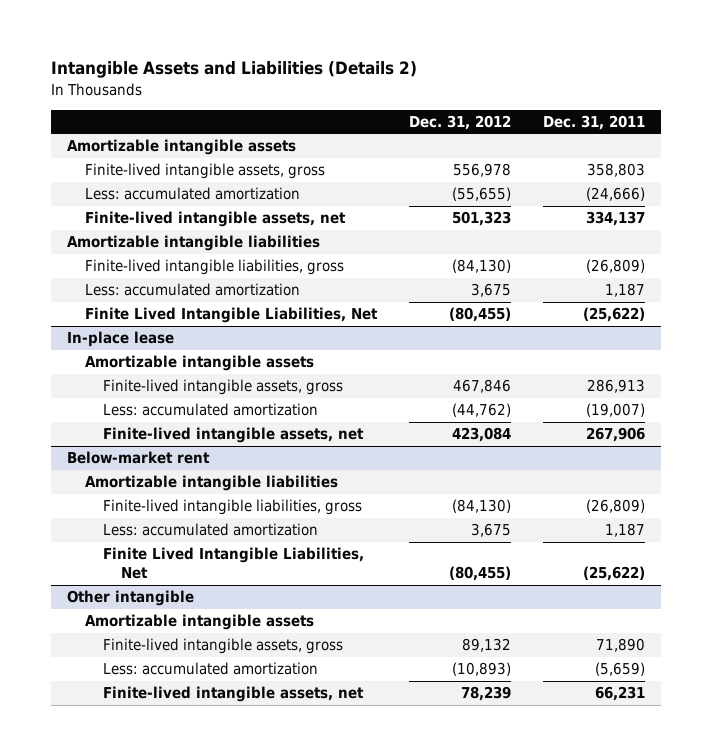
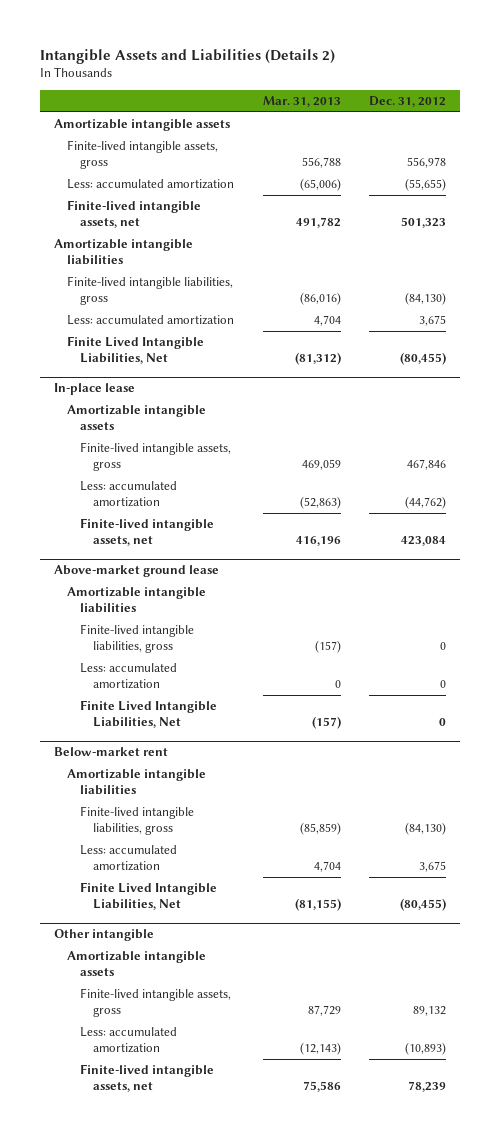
- | Dec. 31, 2012 | Dec. 31, 2011
+ | Mar. 31, 2013 | Dec. 31, 2012
+ Above-market ground lease
+ Amortizable intangible liabilities
+ Finite-lived intangible liabilities, gross | (157) | 0
+ Less: accumulated amortization | 0 | 0
+ Finite Lived Intangible Liabilities, Net | (157) | 0

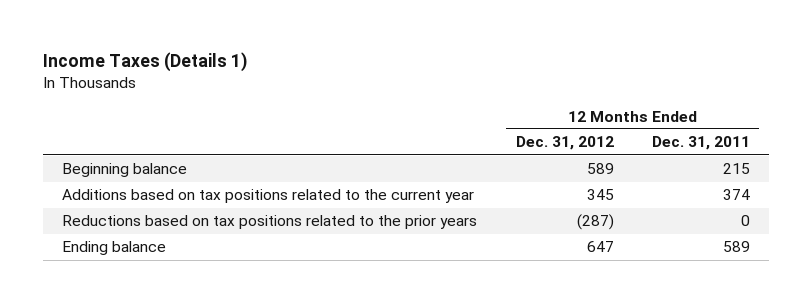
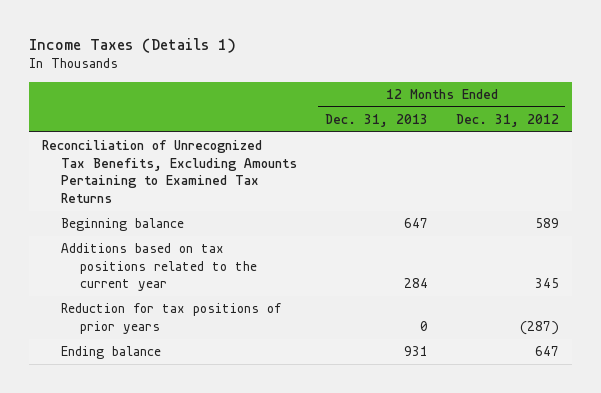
- | 12 Months Ended Dec. 31, 2012 | 12 Months Ended Dec. 31, 2011
+ | 12 Months Ended Dec. 31, 2013 | 12 Months Ended Dec. 31, 2012
+ Reconciliation of Unrecognized Tax Benefits, Excluding Amounts Pertaining to Examined Tax Returns
- Reductions based on tax positions related to the prior years | (287) | 0
+ Reduction for tax positions of prior years | 0 | (287)

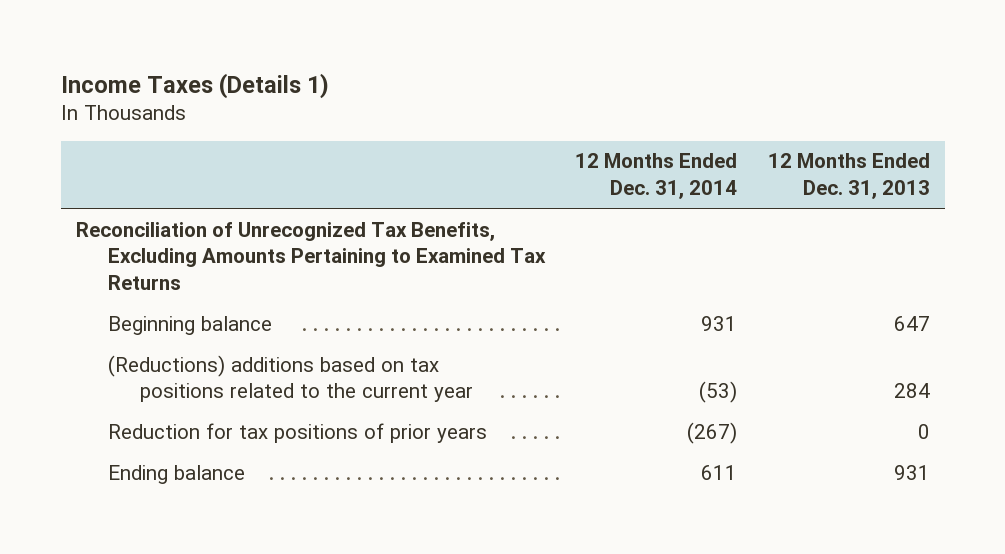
- | 12 Months Ended Dec. 31, 2013 | 12 Months Ended Dec. 31, 2012
+ | 12 Months Ended Dec. 31, 2014 | 12 Months Ended Dec. 31, 2013
- Additions based on tax positions related to the current year | 284 | 345
+ (Reductions) additions based on tax positions related to the current year | (53) | 284

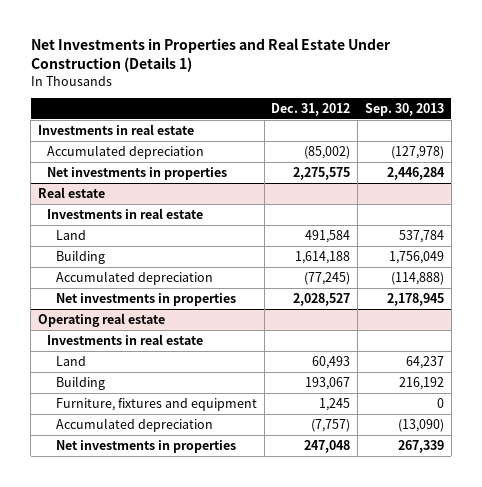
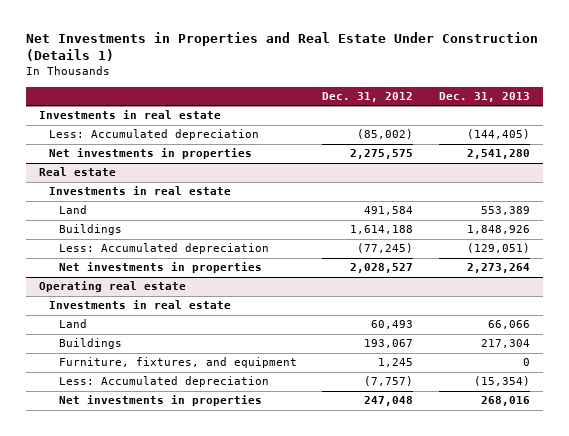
- | Dec. 31, 2012 | Sep. 30, 2013
+ | Dec. 31, 2012 | Dec. 31, 2013
- Accumulated depreciation | (85,002) | (127,978)
+ Less: Accumulated depreciation | (85,002) | (144,405)
@ Real estate
- Building | 1,614,188 | 1,756,049
- Accumulated depreciation | (77,245) | (114,888)
+ Buildings | 1,614,188 | 1,848,926
+ Less: Accumulated depreciation | (77,245) | (129,051)
@ Operating real estate
- Building | 193,067 | 216,192
- Furniture, fixtures and equipment | 1,245 | 0
- Accumulated depreciation | (7,757) | (13,090)
+ Buildings | 193,067 | 217,304
+ Furniture, fixtures, and equipment | 1,245 | 0
+ Less: Accumulated depreciation | (7,757) | (15,354)

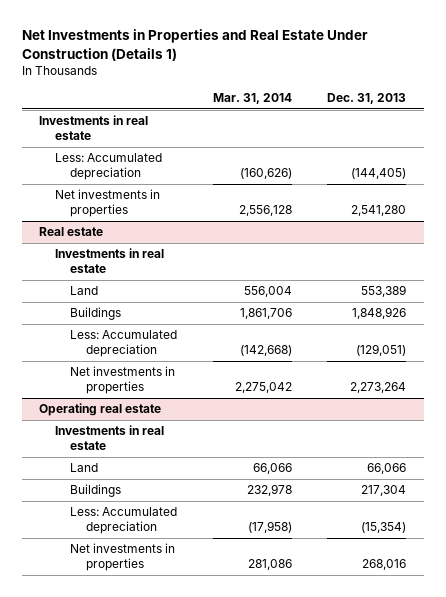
- | Dec. 31, 2012 | Dec. 31, 2013
+ | Mar. 31, 2014 | Dec. 31, 2013
@ Operating real estate
- Furniture, fixtures, and equipment | 1,245 | 0

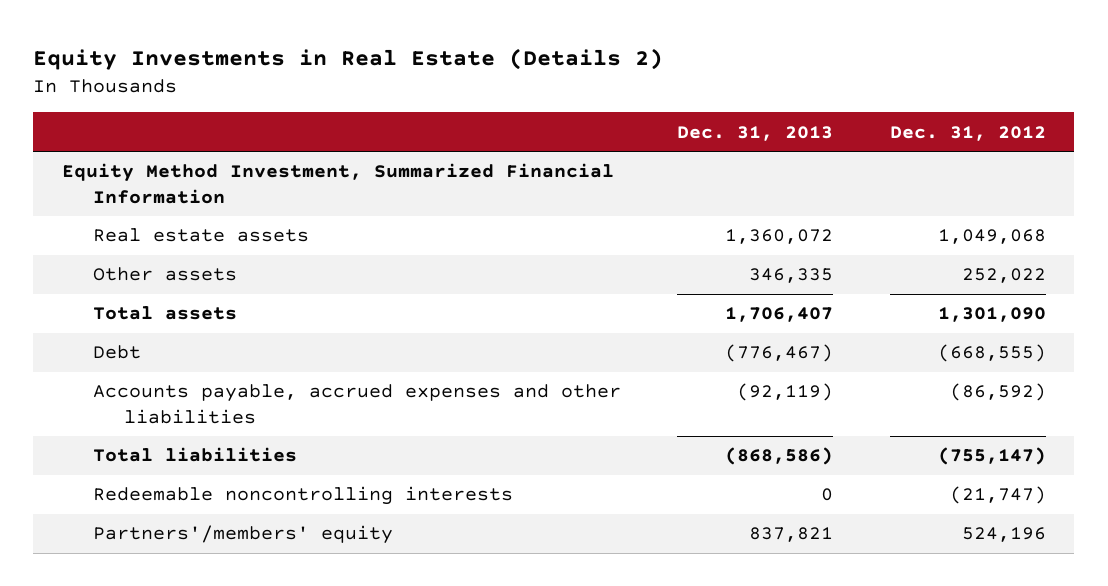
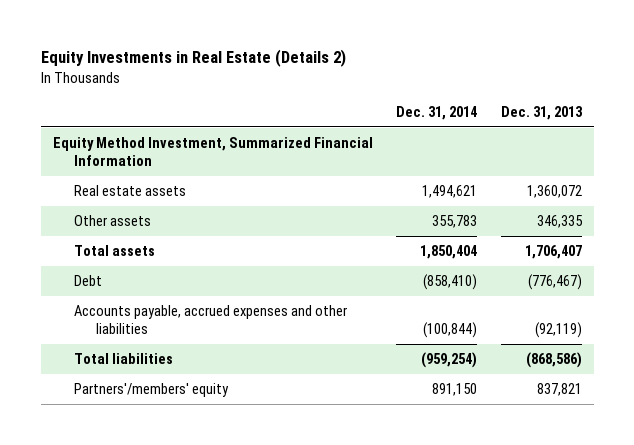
- | Dec. 31, 2013 | Dec. 31, 2012
+ | Dec. 31, 2014 | Dec. 31, 2013
- Redeemable noncontrolling interests | 0 | (21,747)

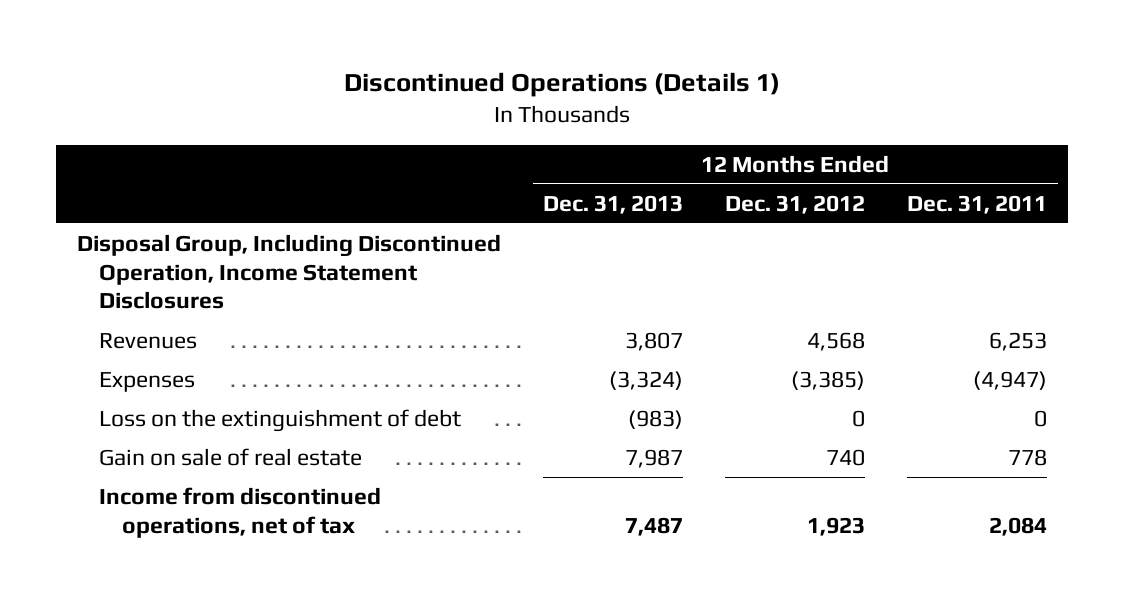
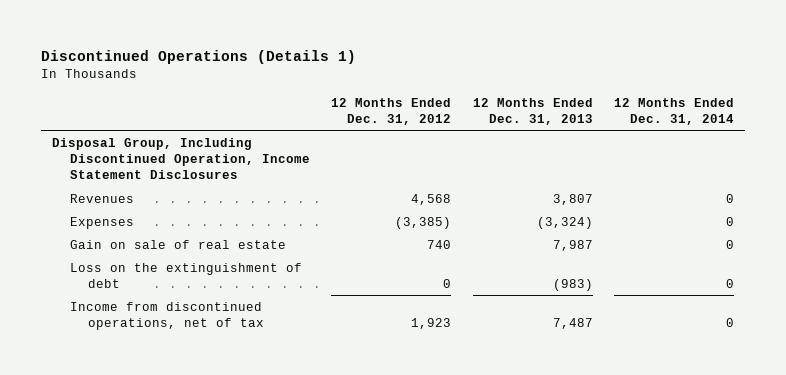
- | 12 Months Ended Dec. 31, 2013 | 12 Months Ended Dec. 31, 2012 | 12 Months Ended Dec. 31, 2011
+ | 12 Months Ended Dec. 31, 2012 | 12 Months Ended Dec. 31, 2013 | 12 Months Ended Dec. 31, 2014
moved down: Loss on the extinguishment of debt | 0 | (983) | 0

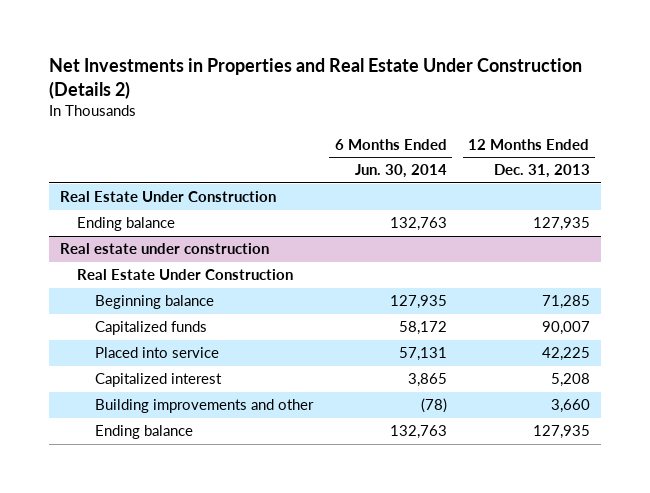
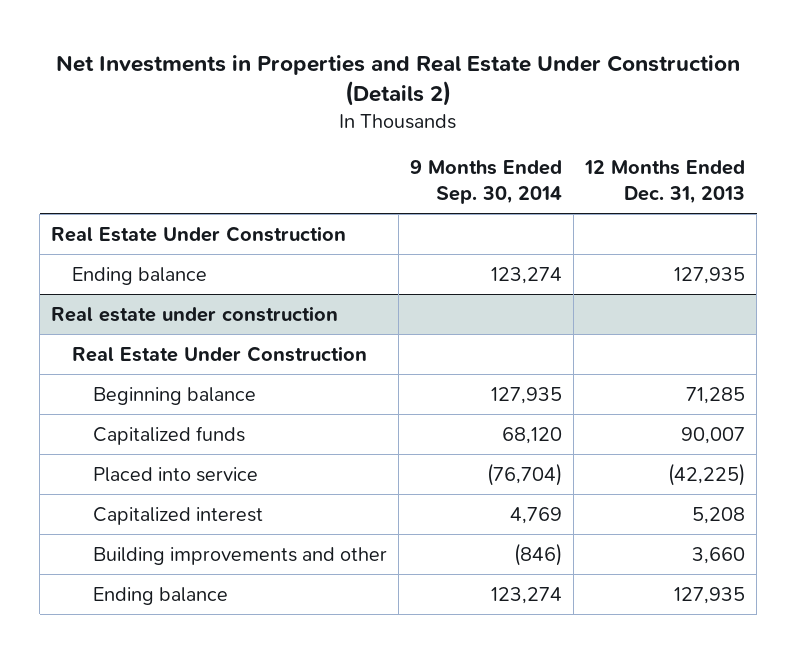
- | 6 Months Ended Jun. 30, 2014 | 12 Months Ended Dec. 31, 2013
+ | 9 Months Ended Sep. 30, 2014 | 12 Months Ended Dec. 31, 2013
@ Real estate under construction
- Placed into service | 57,131 | 42,225
+ Placed into service | (76,704) | (42,225)

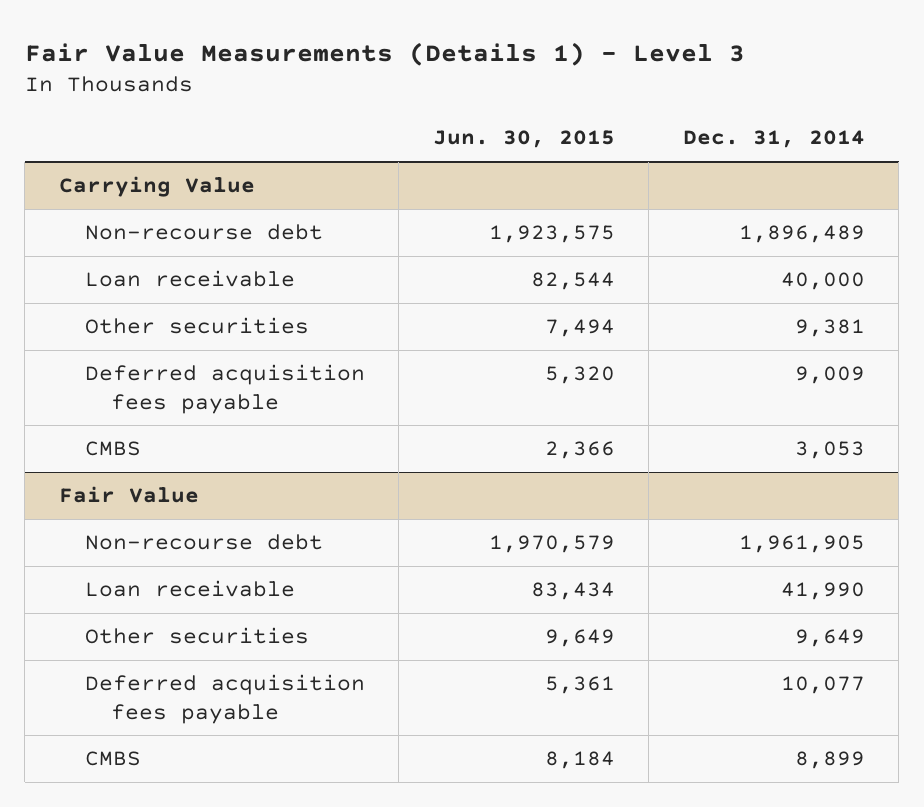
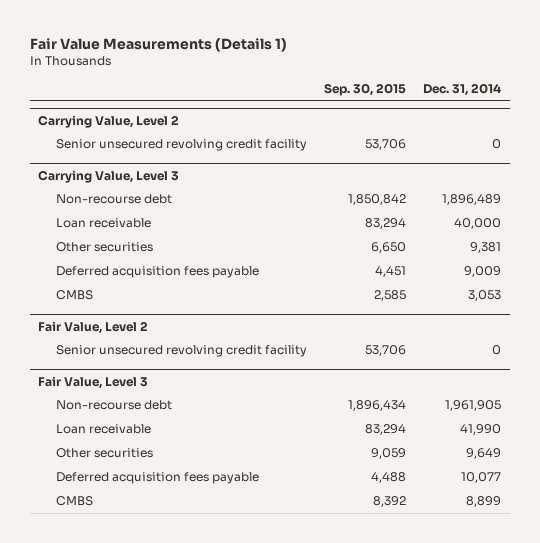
- Fair Value Measurements (Details 1) - Level 3
+ Fair Value Measurements (Details 1)
- | Jun. 30, 2015 | Dec. 31, 2014
+ | Sep. 30, 2015 | Dec. 31, 2014
- Carrying Value
+ Carrying Value, Level 2
+ Senior unsecured revolving credit facility | 53,706 | 0
+ Carrying Value, Level 3
- Fair Value
+ Fair Value, Level 2
+ Senior unsecured revolving credit facility | 53,706 | 0
+ Fair Value, Level 3

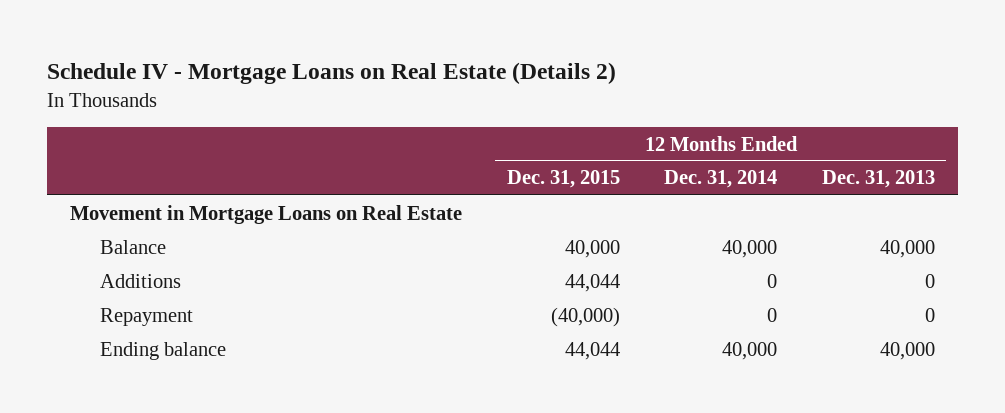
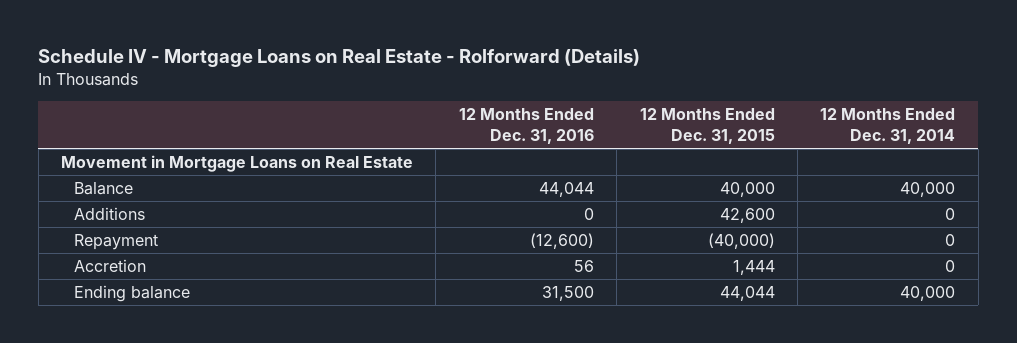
- Schedule IV - Mortgage Loans on Real Estate (Details 2)
+ Schedule IV - Mortgage Loans on Real Estate - Rolforward (Details)
- | 12 Months Ended Dec. 31, 2015 | 12 Months Ended Dec. 31, 2014 | 12 Months Ended Dec. 31, 2013
+ | 12 Months Ended Dec. 31, 2016 | 12 Months Ended Dec. 31, 2015 | 12 Months Ended Dec. 31, 2014
- Additions | 44,044 | 0 | 0
+ Additions | 0 | 42,600 | 0
+ Accretion | 56 | 1,444 | 0

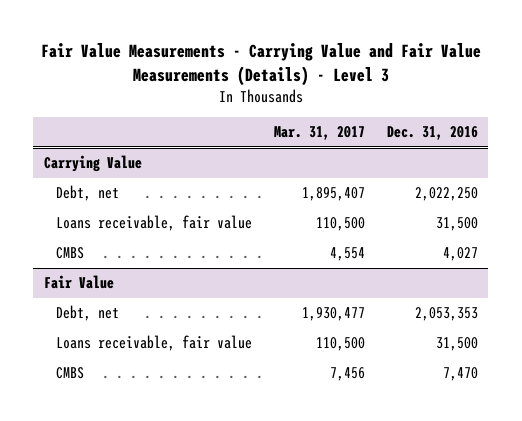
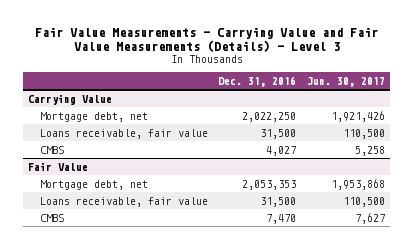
- | Mar. 31, 2017 | Dec. 31, 2016
+ | Dec. 31, 2016 | Jun. 30, 2017
@ Carrying Value
- Debt, net | 1,895,407 | 2,022,250
+ Mortgage debt, net | 2,022,250 | 1,921,426
@ Fair Value
- Debt, net | 1,930,477 | 2,053,353
+ Mortgage debt, net | 2,053,353 | 1,953,868

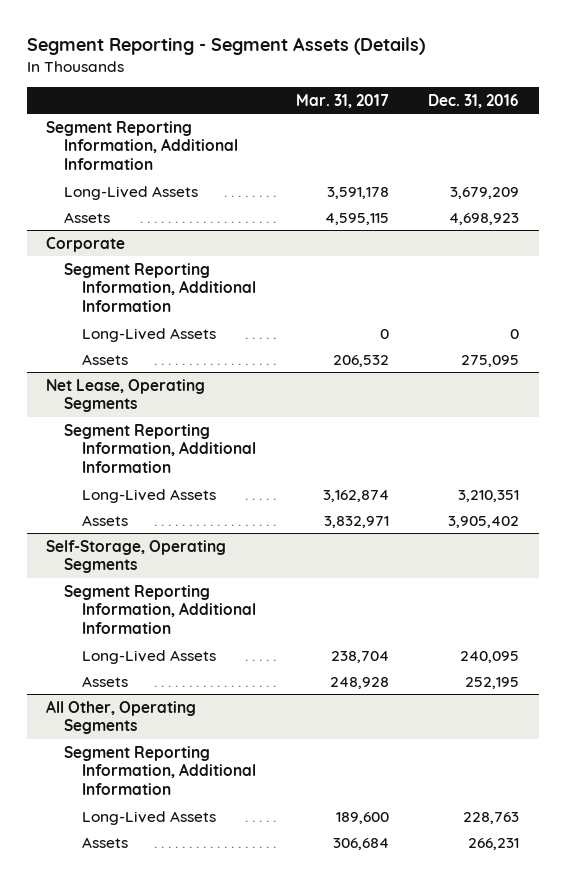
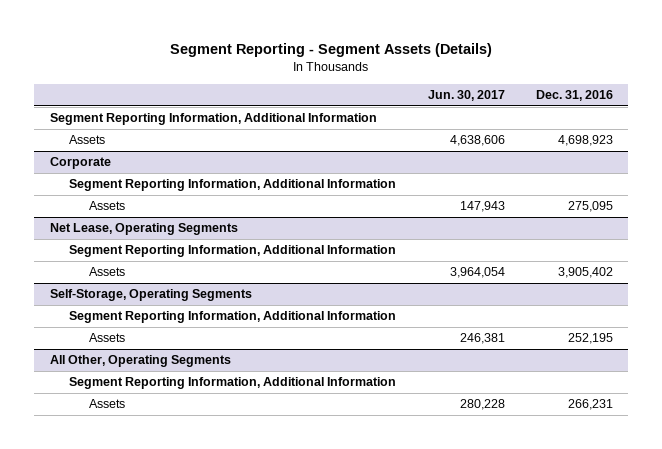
- | Mar. 31, 2017 | Dec. 31, 2016
+ | Jun. 30, 2017 | Dec. 31, 2016
- Long-Lived Assets | 3,591,178 | 3,679,209
@ Corporate
- Long-Lived Assets | 0 | 0
@ Net Lease, Operating Segments
- Long-Lived Assets | 3,162,874 | 3,210,351
@ Self-Storage, Operating Segments
- Long-Lived Assets | 238,704 | 240,095
@ All Other, Operating Segments
- Long-Lived Assets | 189,600 | 228,763

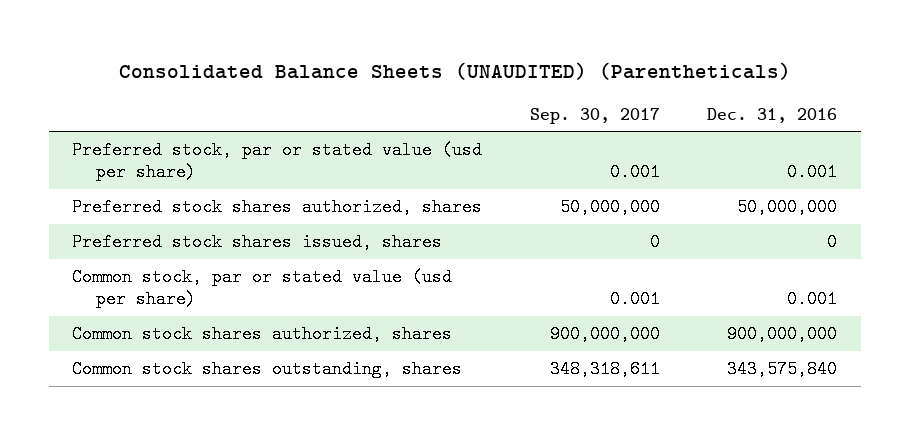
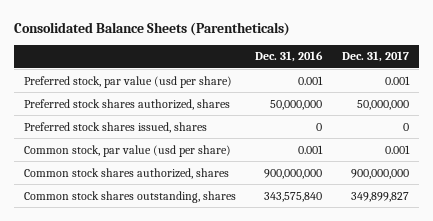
- Consolidated Balance Sheets (UNAUDITED) (Parentheticals)
+ Consolidated Balance Sheets (Parentheticals)
- | Sep. 30, 2017 | Dec. 31, 2016
+ | Dec. 31, 2016 | Dec. 31, 2017
- Preferred stock, par or stated value (usd per share) | 0.001 | 0.001
+ Preferred stock, par value (usd per share) | 0.001 | 0.001
- Common stock, par or stated value (usd per share) | 0.001 | 0.001
+ Common stock, par value (usd per share) | 0.001 | 0.001

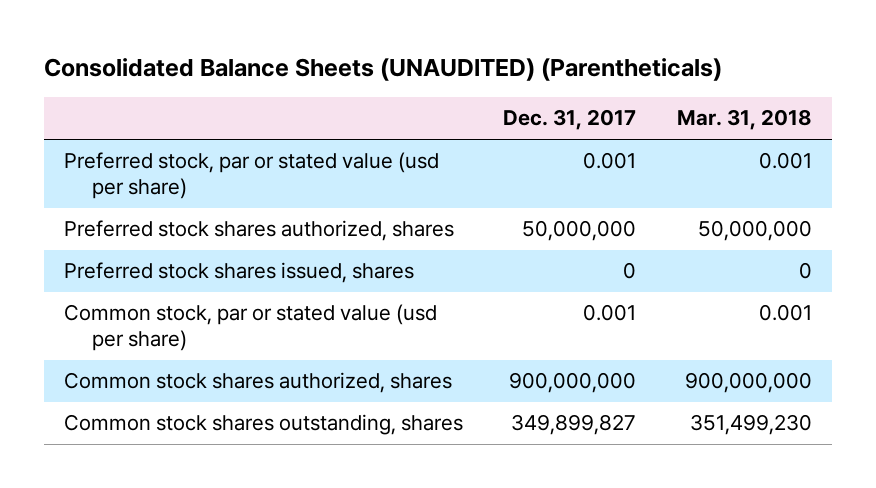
- Consolidated Balance Sheets (Parentheticals)
+ Consolidated Balance Sheets (UNAUDITED) (Parentheticals)
- | Dec. 31, 2016 | Dec. 31, 2017
+ | Dec. 31, 2017 | Mar. 31, 2018
- Preferred stock, par value (usd per share) | 0.001 | 0.001
+ Preferred stock, par or stated value (usd per share) | 0.001 | 0.001
- Common stock, par value (usd per share) | 0.001 | 0.001
+ Common stock, par or stated value (usd per share) | 0.001 | 0.001

